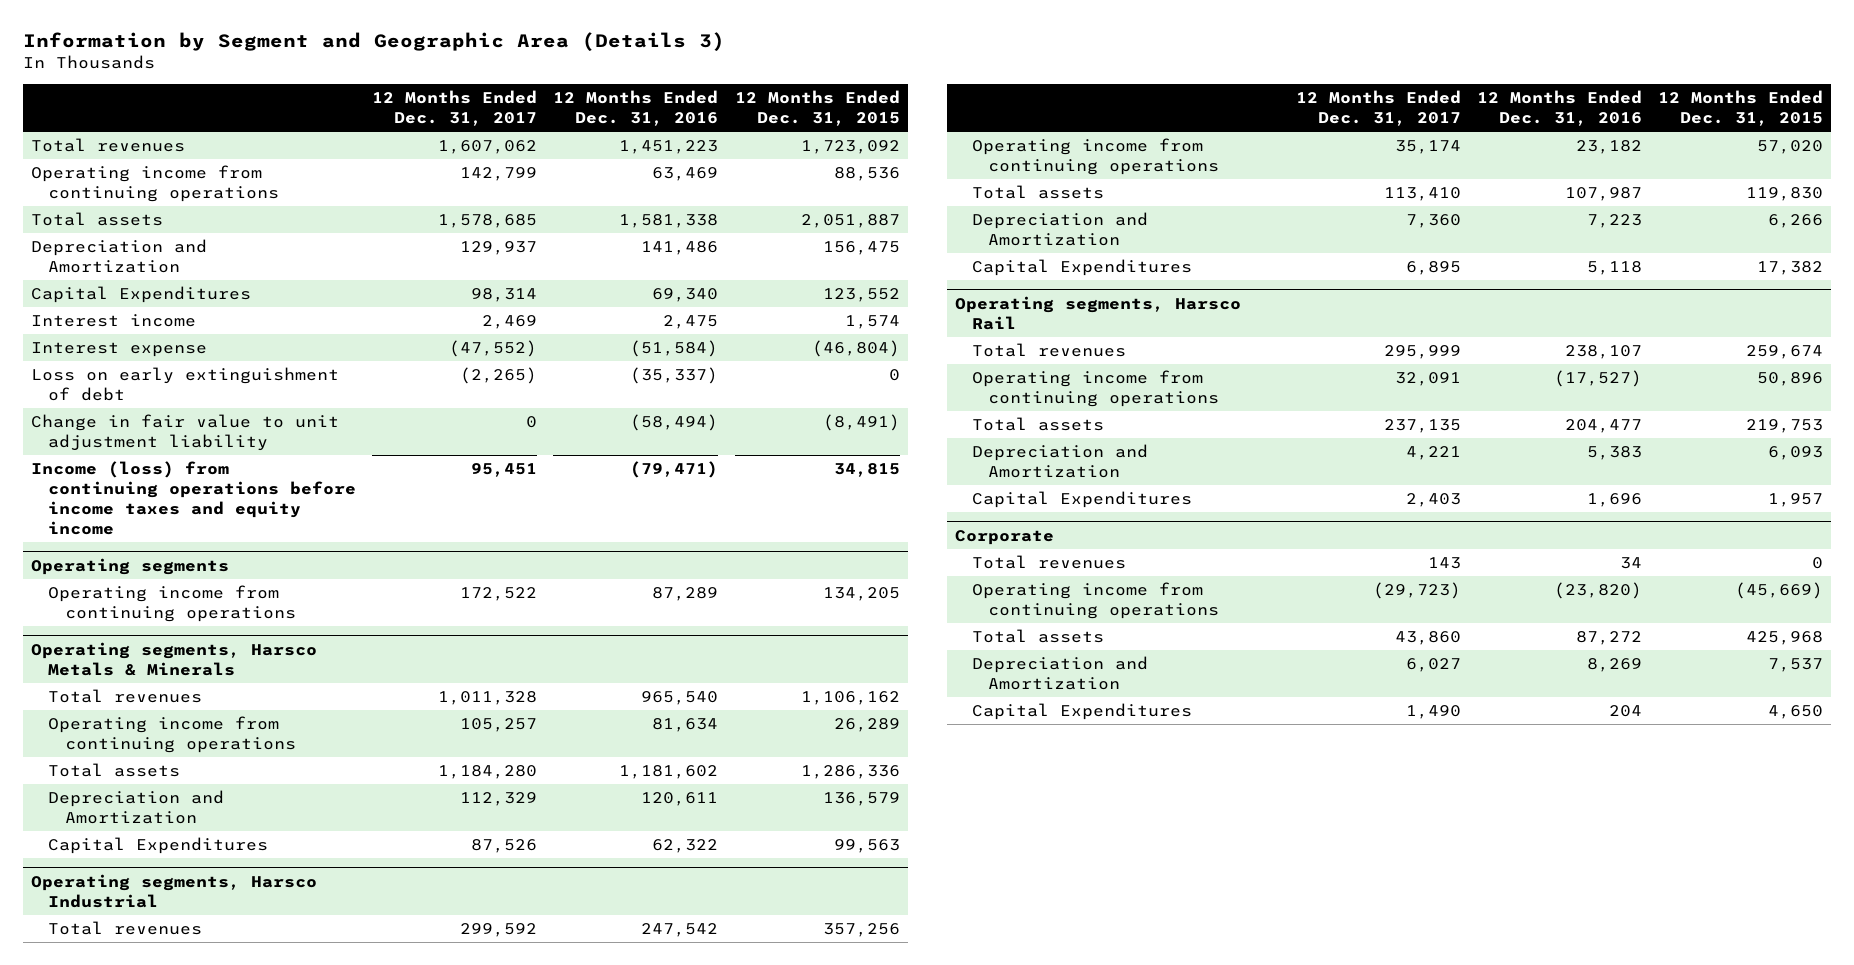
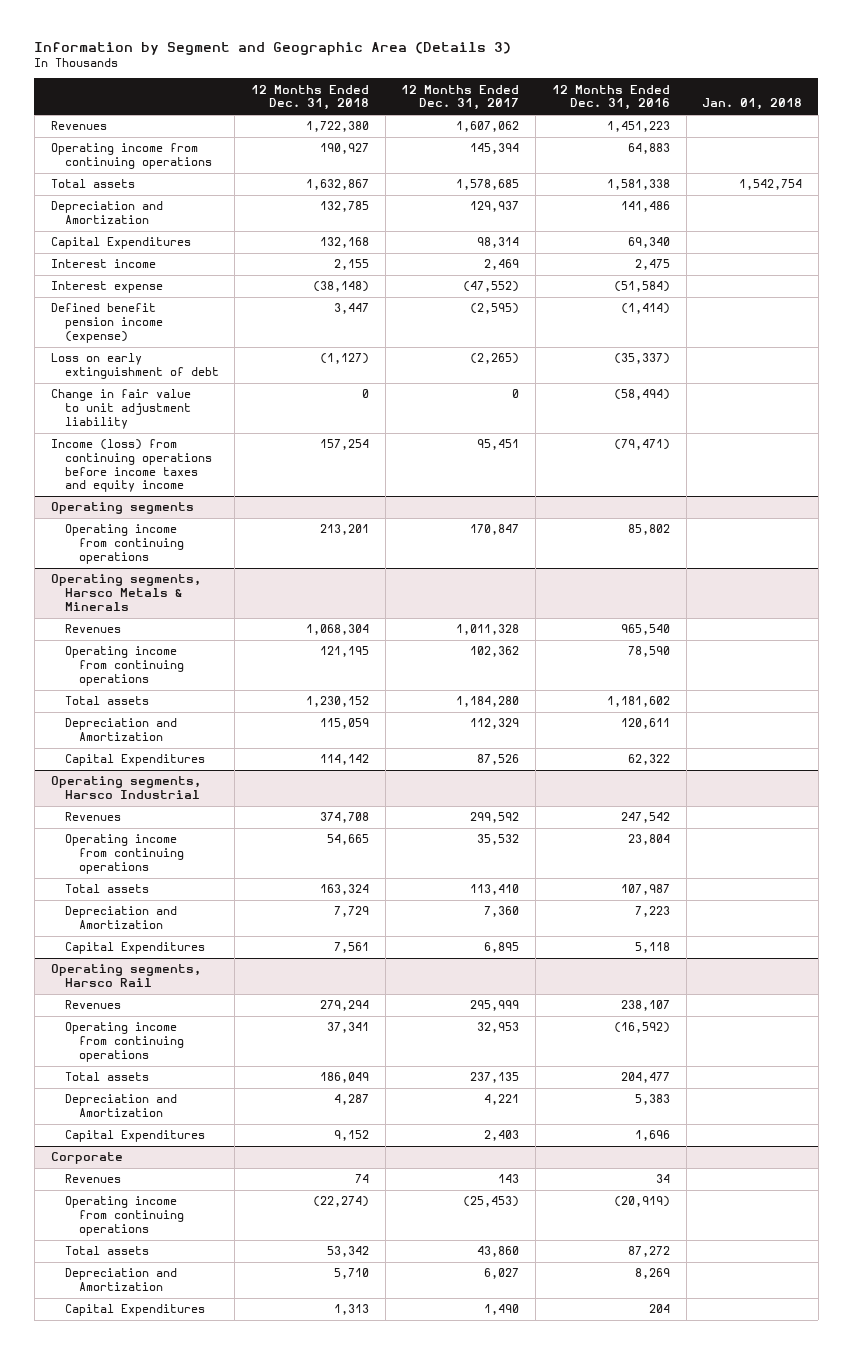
- | 12 Months Ended Dec. 31, 2017 | 12 Months Ended Dec. 31, 2016 | 12 Months Ended Dec. 31, 2015
+ | 12 Months Ended Dec. 31, 2018 | 12 Months Ended Dec. 31, 2017 | 12 Months Ended Dec. 31, 2016 | Jan. 01, 2018
- Total revenues | 1,607,062 | 1,451,223 | 1,723,092
- Operating income from continuing operations | 142,799 | 63,469 | 88,536
+ Revenues | 1,722,380 | 1,607,062 | 1,451,223 |
+ Operating income from continuing operations | 190,927 | 145,394 | 64,883 |
+ Defined benefit pension income (expense) | 3,447 | (2,595) | (1,414) |
@ Operating segments
- Operating income from continuing operations | 172,522 | 87,289 | 134,205
+ Operating income from continuing operations | 213,201 | 170,847 | 85,802 |
@ Operating segments, Harsco Metals & Minerals
- Total revenues | 1,011,328 | 965,540 | 1,106,162
- Operating income from continuing operations | 105,257 | 81,634 | 26,289
+ Revenues | 1,068,304 | 1,011,328 | 965,540 |
+ Operating income from continuing operations | 121,195 | 102,362 | 78,590 |
@ Operating segments, Harsco Industrial
- Total revenues | 299,592 | 247,542 | 357,256
- Operating income from continuing operations | 35,174 | 23,182 | 57,020
+ Revenues | 374,708 | 299,592 | 247,542 |
+ Operating income from continuing operations | 54,665 | 35,532 | 23,804 |
@ Operating segments, Harsco Rail
- Total revenues | 295,999 | 238,107 | 259,674
- Operating income from continuing operations | 32,091 | (17,527) | 50,896
+ Revenues | 279,294 | 295,999 | 238,107 |
+ Operating income from continuing operations | 37,341 | 32,953 | (16,592) |
@ Corporate
- Total revenues | 143 | 34 | 0
- Operating income from continuing operations | (29,723) | (23,820) | (45,669)
+ Revenues | 74 | 143 | 34 |
+ Operating income from continuing operations | (22,274) | (25,453) | (20,919) |

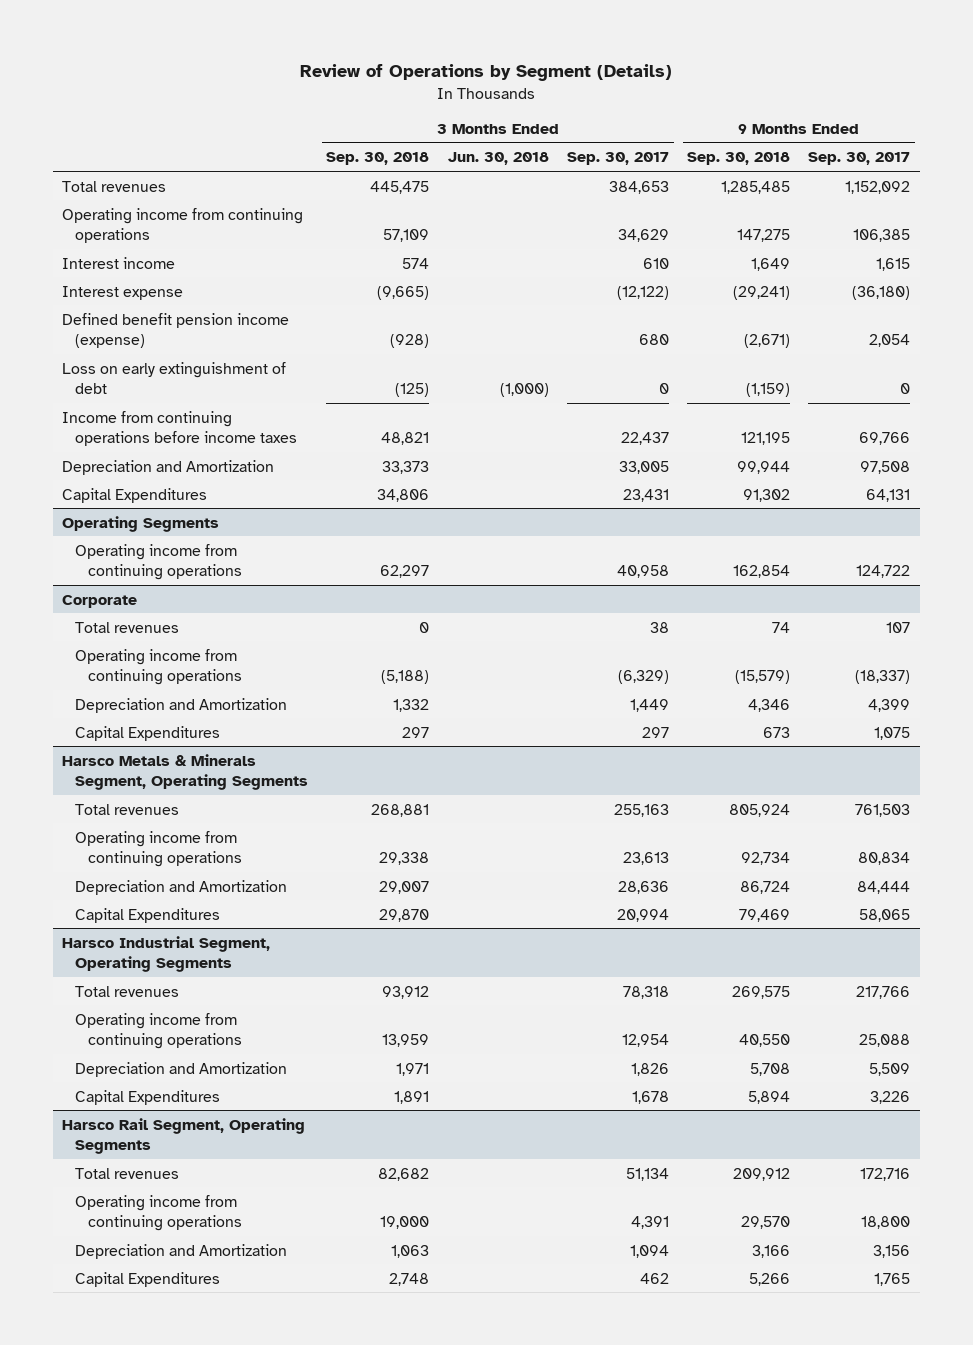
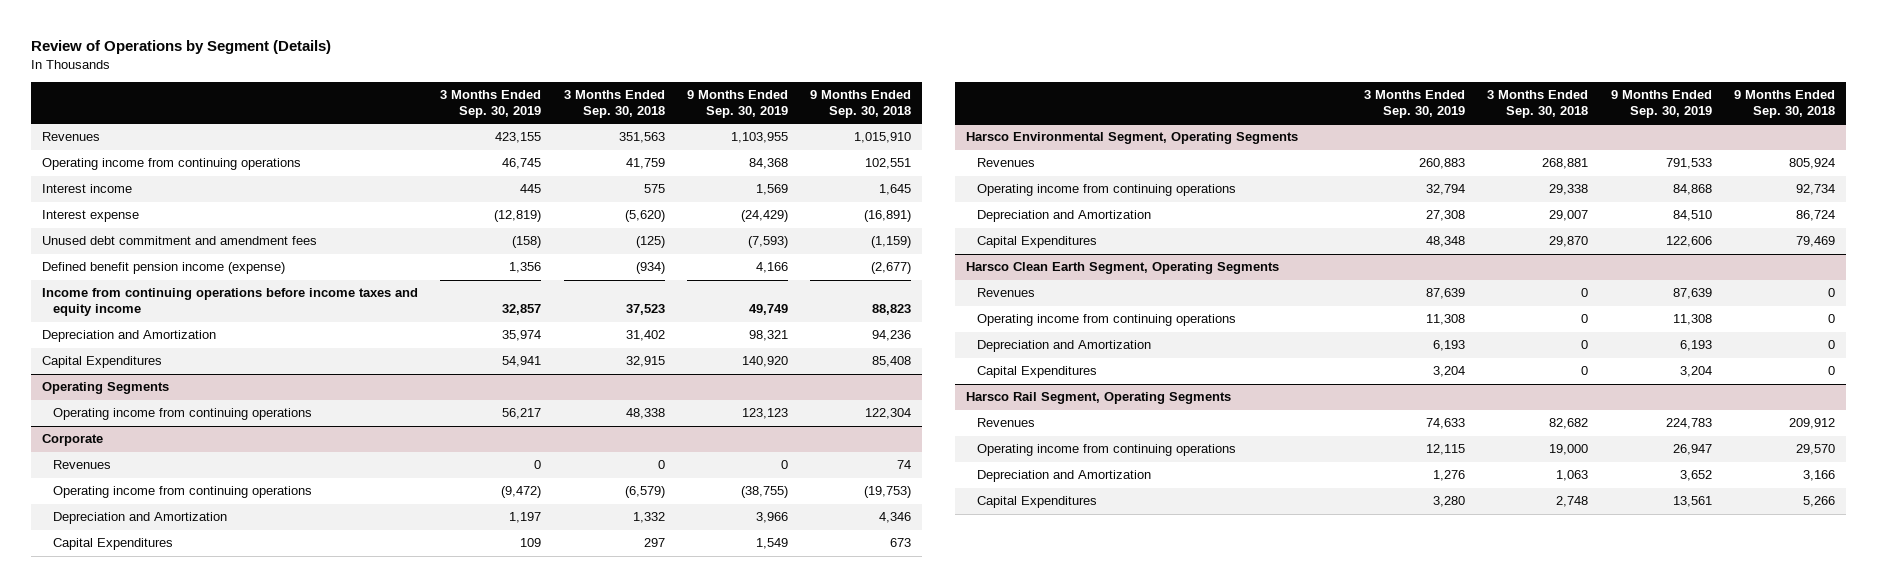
- | 3 Months Ended Sep. 30, 2018 | 3 Months Ended Jun. 30, 2018 | 3 Months Ended Sep. 30, 2017 | 9 Months Ended Sep. 30, 2018 | 9 Months Ended Sep. 30, 2017
+ | 3 Months Ended Sep. 30, 2019 | 3 Months Ended Sep. 30, 2018 | 9 Months Ended Sep. 30, 2019 | 9 Months Ended Sep. 30, 2018
- Total revenues | 445,475 | | 384,653 | 1,285,485 | 1,152,092
- Operating income from continuing operations | 57,109 | | 34,629 | 147,275 | 106,385
- Interest income | 574 | | 610 | 1,649 | 1,615
- Interest expense | (9,665) | | (12,122) | (29,241) | (36,180)
- Defined benefit pension income (expense) | (928) | | 680 | (2,671) | 2,054
- Loss on early extinguishment of debt | (125) | (1,000) | 0 | (1,159) | 0
- Income from continuing operations before income taxes | 48,821 | | 22,437 | 121,195 | 69,766
- Depreciation and Amortization | 33,373 | | 33,005 | 99,944 | 97,508
- Capital Expenditures | 34,806 | | 23,431 | 91,302 | 64,131
+ Revenues | 423,155 | 351,563 | 1,103,955 | 1,015,910
+ Operating income from continuing operations | 46,745 | 41,759 | 84,368 | 102,551
+ Interest income | 445 | 575 | 1,569 | 1,645
+ Interest expense | (12,819) | (5,620) | (24,429) | (16,891)
+ Unused debt commitment and amendment fees | (158) | (125) | (7,593) | (1,159)
+ Defined benefit pension income (expense) | 1,356 | (934) | 4,166 | (2,677)
+ Income from continuing operations before income taxes and equity income | 32,857 | 37,523 | 49,749 | 88,823
+ Depreciation and Amortization | 35,974 | 31,402 | 98,321 | 94,236
+ Capital Expenditures | 54,941 | 32,915 | 140,920 | 85,408
@ Operating Segments
- Operating income from continuing operations | 62,297 | | 40,958 | 162,854 | 124,722
+ Operating income from continuing operations | 56,217 | 48,338 | 123,123 | 122,304
@ Corporate
- Total revenues | 0 | | 38 | 74 | 107
- Operating income from continuing operations | (5,188) | | (6,329) | (15,579) | (18,337)
+ Revenues | 0 | 0 | 0 | 74
+ Operating income from continuing operations | (9,472) | (6,579) | (38,755) | (19,753)
- Harsco Metals & Minerals Segment, Operating Segments
- Total revenues | 268,881 | | 255,163 | 805,924 | 761,503
+ Harsco Environmental Segment, Operating Segments
+ Revenues | 260,883 | 268,881 | 791,533 | 805,924
- Harsco Industrial Segment, Operating Segments
- Total revenues | 93,912 | | 78,318 | 269,575 | 217,766
- Operating income from continuing operations | 13,959 | | 12,954 | 40,550 | 25,088
- Depreciation and Amortization | 1,971 | | 1,826 | 5,708 | 5,509
- Capital Expenditures | 1,891 | | 1,678 | 5,894 | 3,226
+ Harsco Clean Earth Segment, Operating Segments
+ Revenues | 87,639 | 0 | 87,639 | 0
+ Operating income from continuing operations | 11,308 | 0 | 11,308 | 0
+ Depreciation and Amortization | 6,193 | 0 | 6,193 | 0
+ Capital Expenditures | 3,204 | 0 | 3,204 | 0
@ Harsco Rail Segment, Operating Segments
- Total revenues | 82,682 | | 51,134 | 209,912 | 172,716
+ Revenues | 74,633 | 82,682 | 224,783 | 209,912

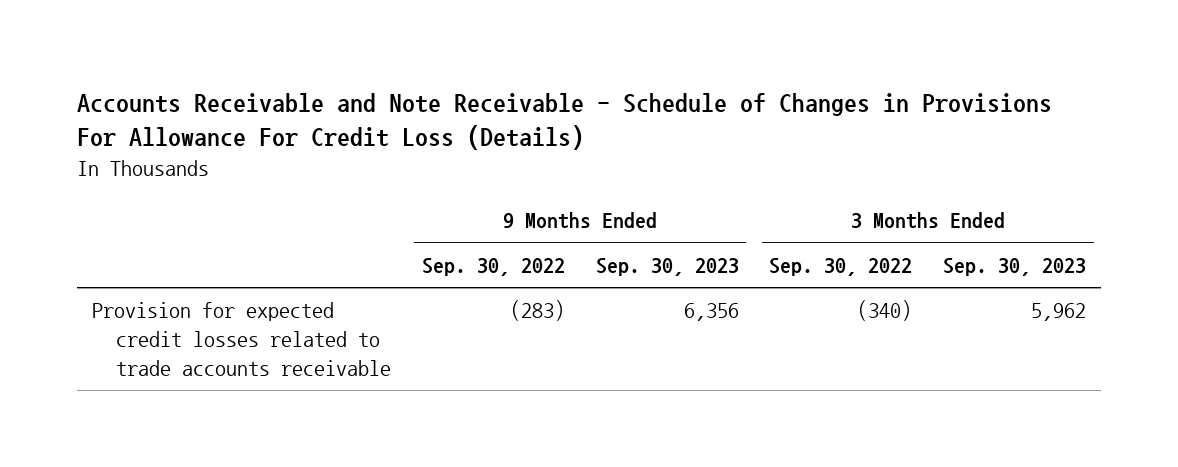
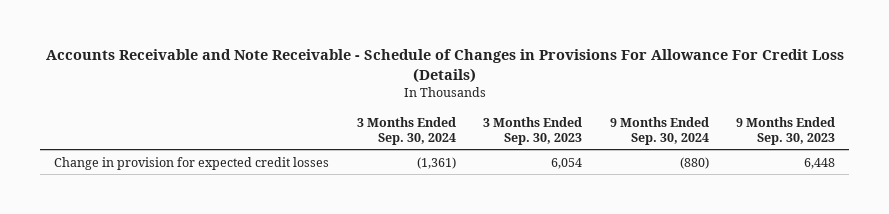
- | 9 Months Ended Sep. 30, 2022 | 9 Months Ended Sep. 30, 2023 | 3 Months Ended Sep. 30, 2022 | 3 Months Ended Sep. 30, 2023
+ | 3 Months Ended Sep. 30, 2024 | 3 Months Ended Sep. 30, 2023 | 9 Months Ended Sep. 30, 2024 | 9 Months Ended Sep. 30, 2023
- Provision for expected credit losses related to trade accounts receivable | (283) | 6,356 | (340) | 5,962
+ Change in provision for expected credit losses | (1,361) | 6,054 | (880) | 6,448

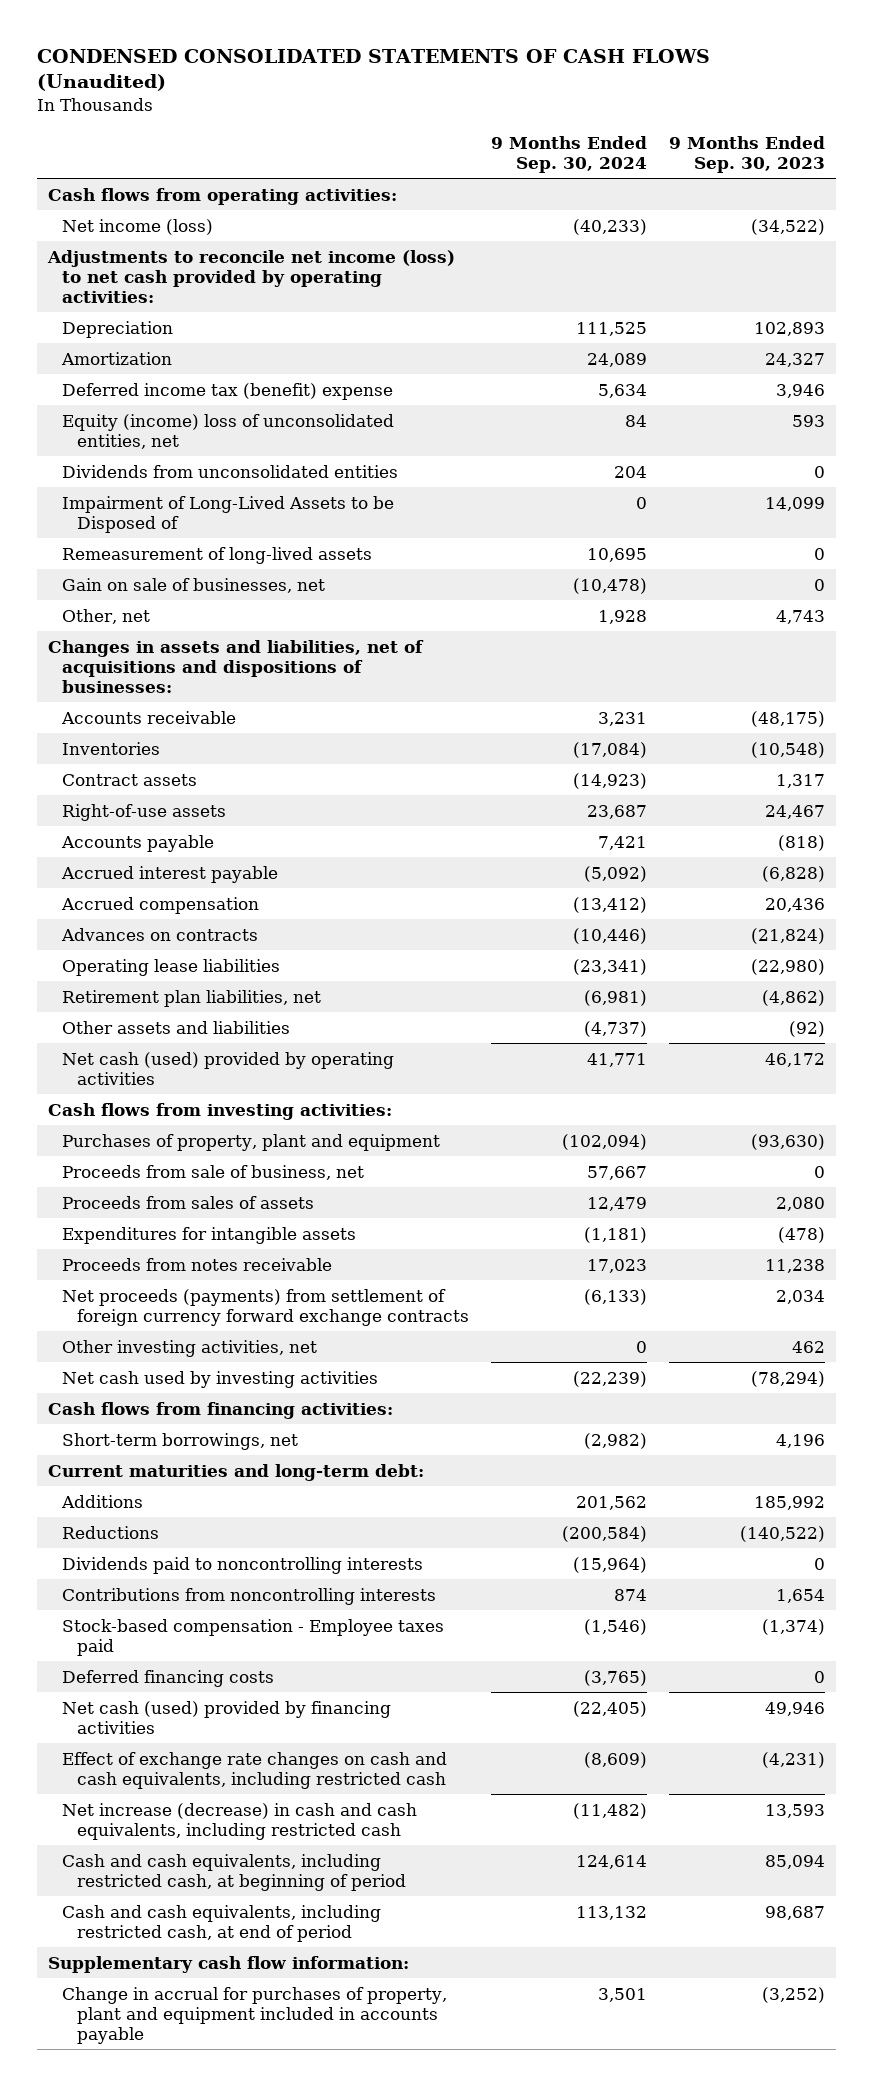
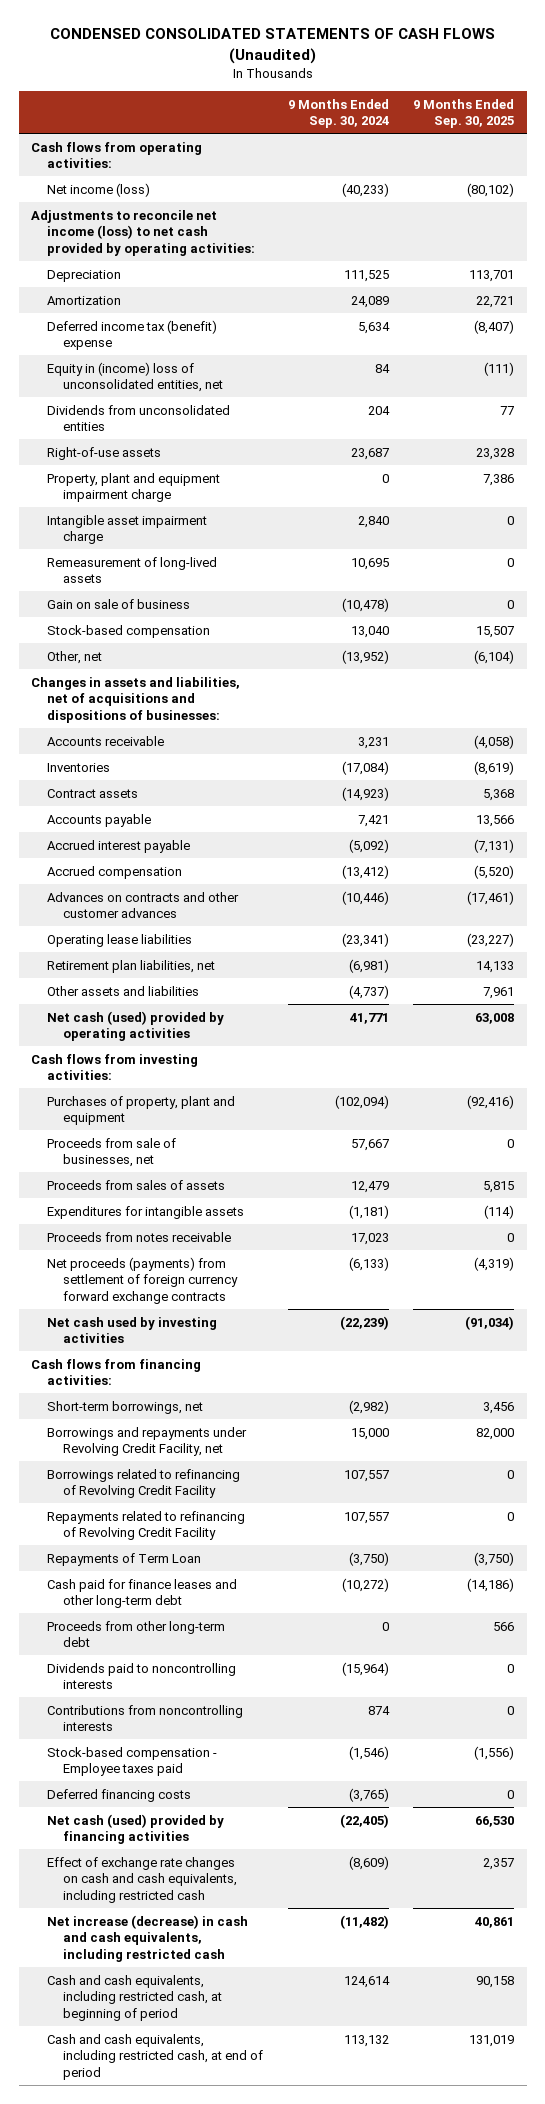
- | 9 Months Ended Sep. 30, 2024 | 9 Months Ended Sep. 30, 2023
+ | 9 Months Ended Sep. 30, 2024 | 9 Months Ended Sep. 30, 2025
- Equity (income) loss of unconsolidated entities, net | 84 | 593
+ Equity in (income) loss of unconsolidated entities, net | 84 | (111)
- Impairment of Long-Lived Assets to be Disposed of | 0 | 14,099
moved up: Right-of-use assets | 23,687 | 23,328
+ Property, plant and equipment impairment charge | 0 | 7,386
+ Intangible asset impairment charge | 2,840 | 0
- Gain on sale of businesses, net | (10,478) | 0
- Other, net | 1,928 | 4,743
+ Gain on sale of business | (10,478) | 0
+ Stock-based compensation | 13,040 | 15,507
+ Other, net | (13,952) | (6,104)
- Advances on contracts | (10,446) | (21,824)
+ Advances on contracts and other customer advances | (10,446) | (17,461)
- Proceeds from sale of business, net | 57,667 | 0
+ Proceeds from sale of businesses, net | 57,667 | 0
- Other investing activities, net | 0 | 462
- Current maturities and long-term debt:
- Additions | 201,562 | 185,992
- Reductions | (200,584) | (140,522)
+ Borrowings and repayments under Revolving Credit Facility, net | 15,000 | 82,000
+ Borrowings related to refinancing of Revolving Credit Facility | 107,557 | 0
+ Repayments related to refinancing of Revolving Credit Facility | 107,557 | 0
+ Repayments of Term Loan | (3,750) | (3,750)
+ Cash paid for finance leases and other long-term debt | (10,272) | (14,186)
+ Proceeds from other long-term debt | 0 | 566
- Supplementary cash flow information:
- Change in accrual for purchases of property, plant and equipment included in accounts payable | 3,501 | (3,252)

